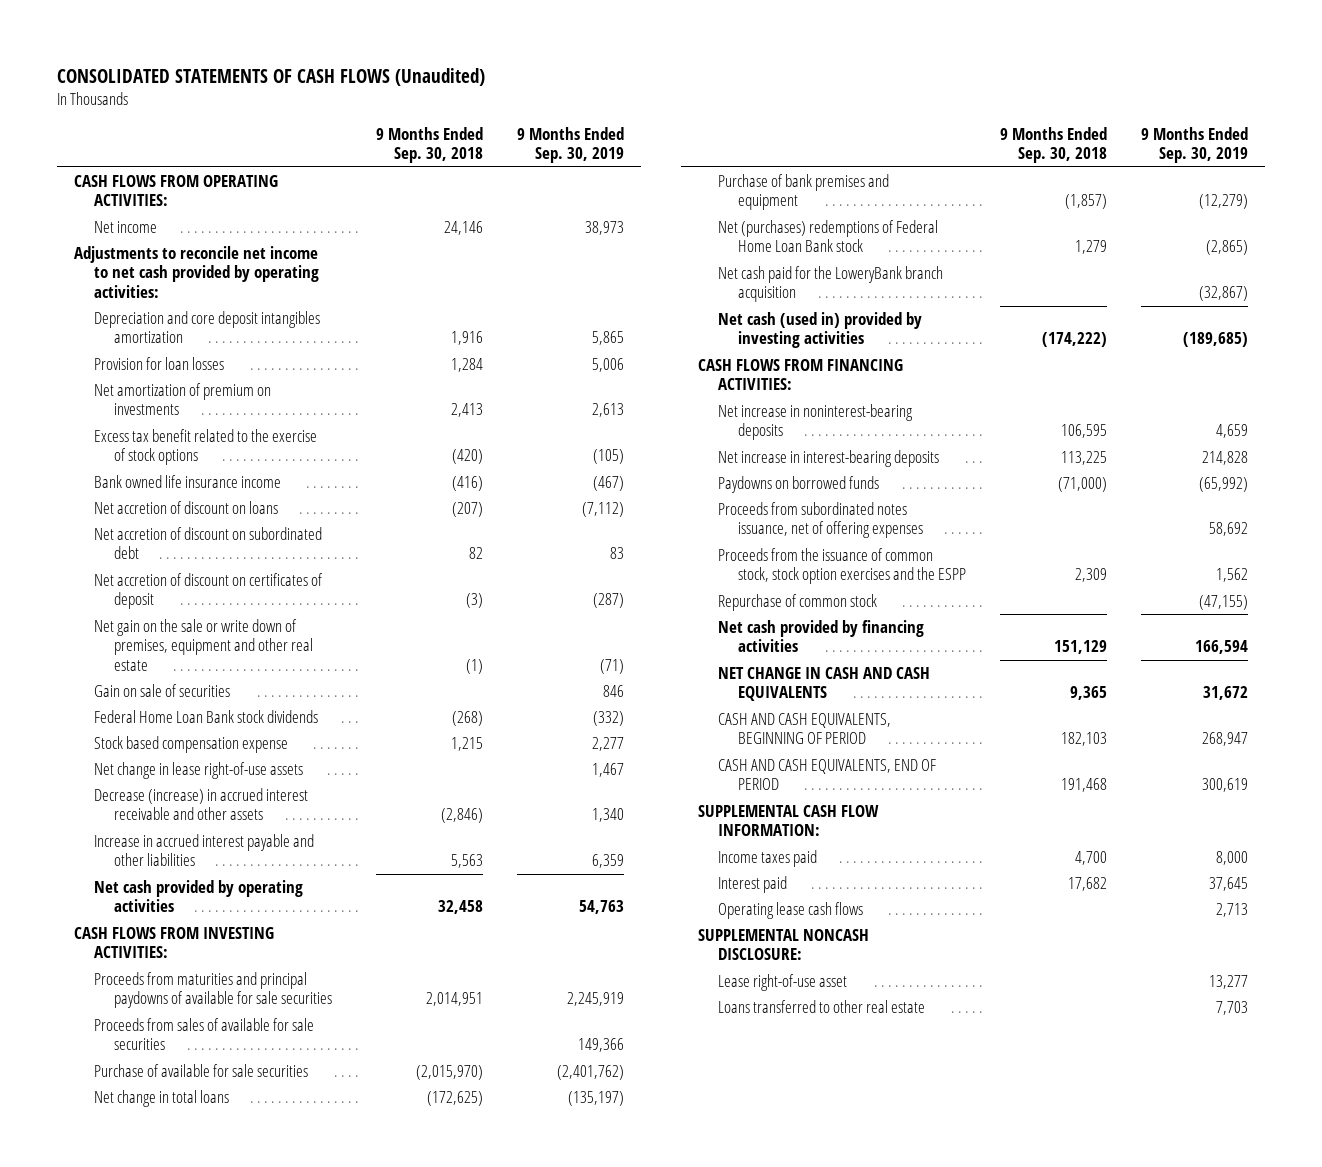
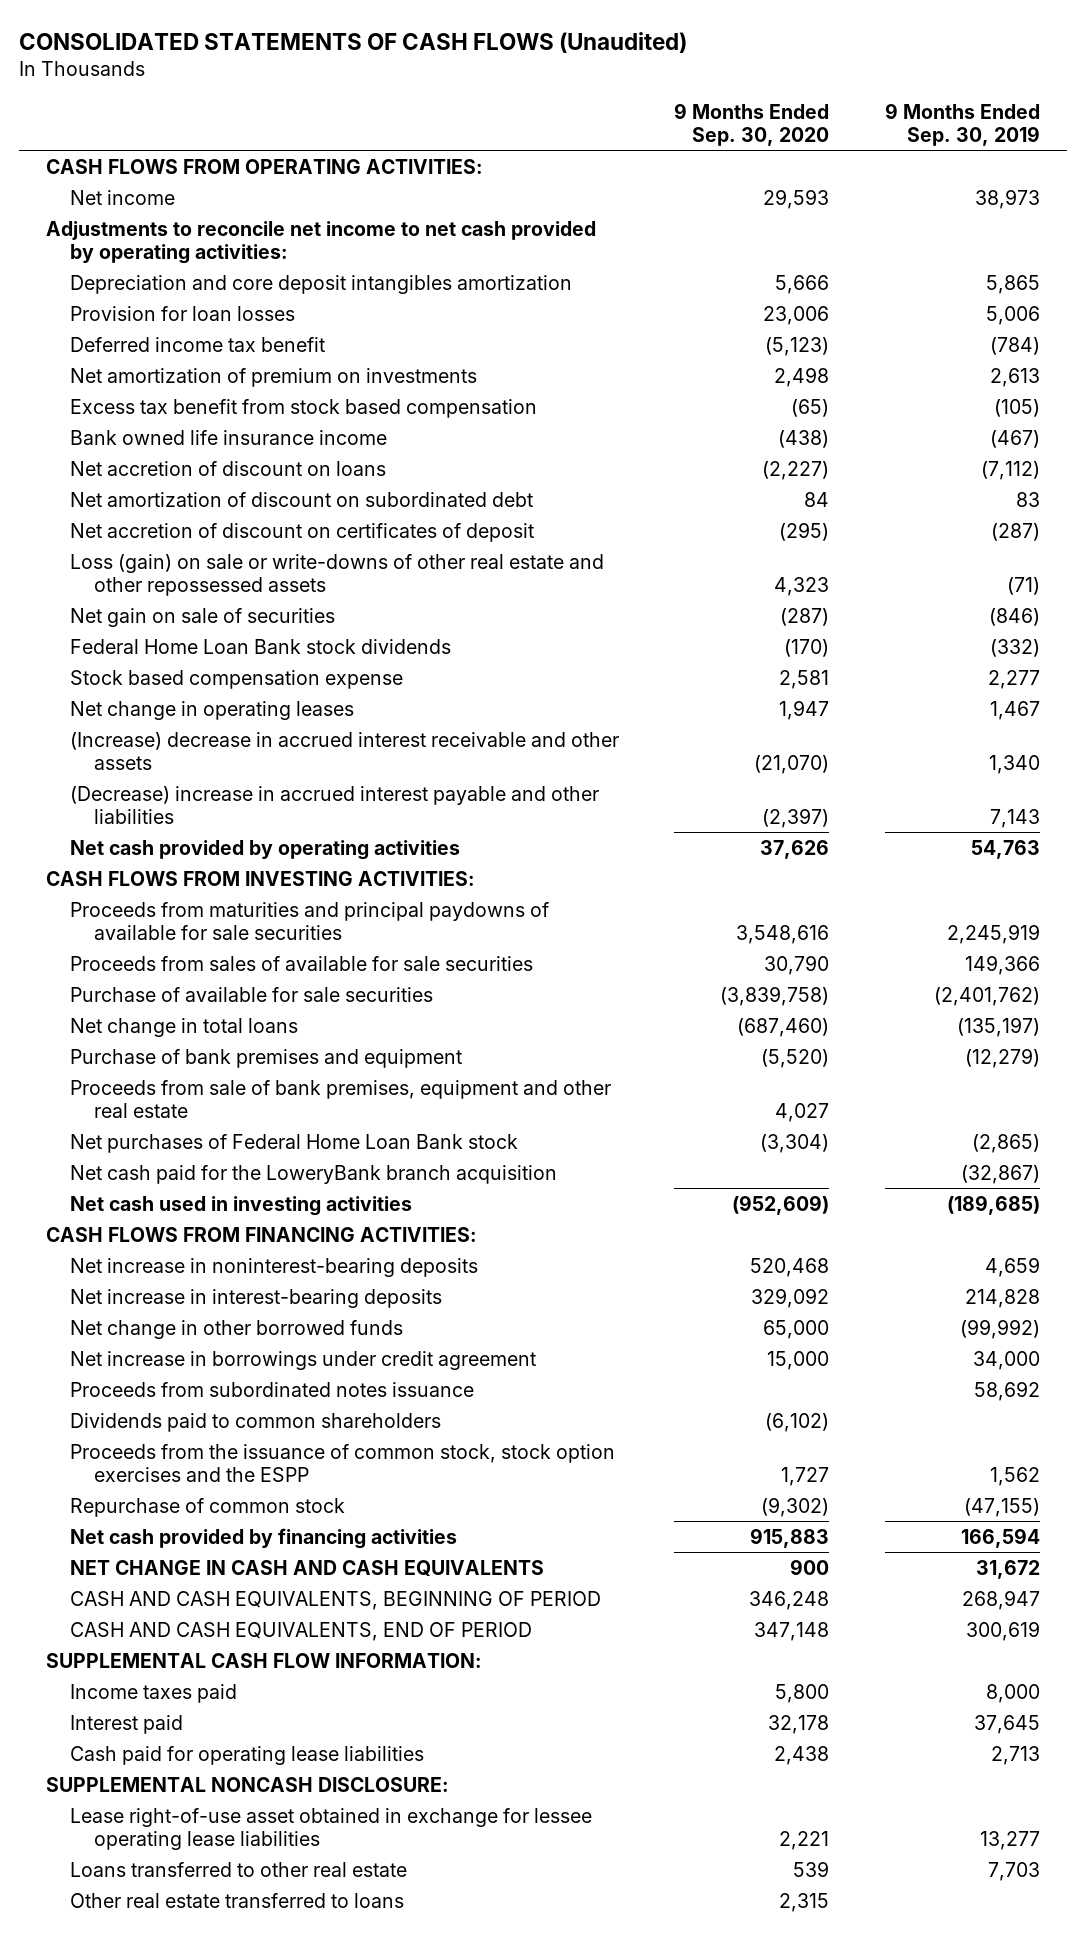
- | 9 Months Ended Sep. 30, 2018 | 9 Months Ended Sep. 30, 2019
+ | 9 Months Ended Sep. 30, 2020 | 9 Months Ended Sep. 30, 2019
+ Deferred income tax benefit | (5,123) | (784)
- Excess tax benefit related to the exercise of stock options | (420) | (105)
+ Excess tax benefit from stock based compensation | (65) | (105)
- Net accretion of discount on subordinated debt | 82 | 83
+ Net amortization of discount on subordinated debt | 84 | 83
- Net gain on the sale or write down of premises, equipment and other real estate | (1) | (71)
- Gain on sale of securities | | 846
+ Loss (gain) on sale or write-downs of other real estate and other repossessed assets | 4,323 | (71)
+ Net gain on sale of securities | (287) | (846)
- Net change in lease right-of-use assets | | 1,467
- Decrease (increase) in accrued interest receivable and other assets | (2,846) | 1,340
- Increase in accrued interest payable and other liabilities | 5,563 | 6,359
+ Net change in operating leases | 1,947 | 1,467
+ (Increase) decrease in accrued interest receivable and other assets | (21,070) | 1,340
+ (Decrease) increase in accrued interest payable and other liabilities | (2,397) | 7,143
- Net (purchases) redemptions of Federal Home Loan Bank stock | 1,279 | (2,865)
+ Proceeds from sale of bank premises, equipment and other real estate | 4,027 |
+ Net purchases of Federal Home Loan Bank stock | (3,304) | (2,865)
- Net cash (used in) provided by investing activities | (174,222) | (189,685)
+ Net cash used in investing activities | (952,609) | (189,685)
- Paydowns on borrowed funds | (71,000) | (65,992)
- Proceeds from subordinated notes issuance, net of offering expenses | | 58,692
+ Net change in other borrowed funds | 65,000 | (99,992)
+ Net increase in borrowings under credit agreement | 15,000 | 34,000
+ Proceeds from subordinated notes issuance | | 58,692
+ Dividends paid to common shareholders | (6,102) |
- Operating lease cash flows | | 2,713
+ Cash paid for operating lease liabilities | 2,438 | 2,713
- Lease right-of-use asset | | 13,277
+ Lease right-of-use asset obtained in exchange for lessee operating lease liabilities | 2,221 | 13,277
+ Other real estate transferred to loans | 2,315 |

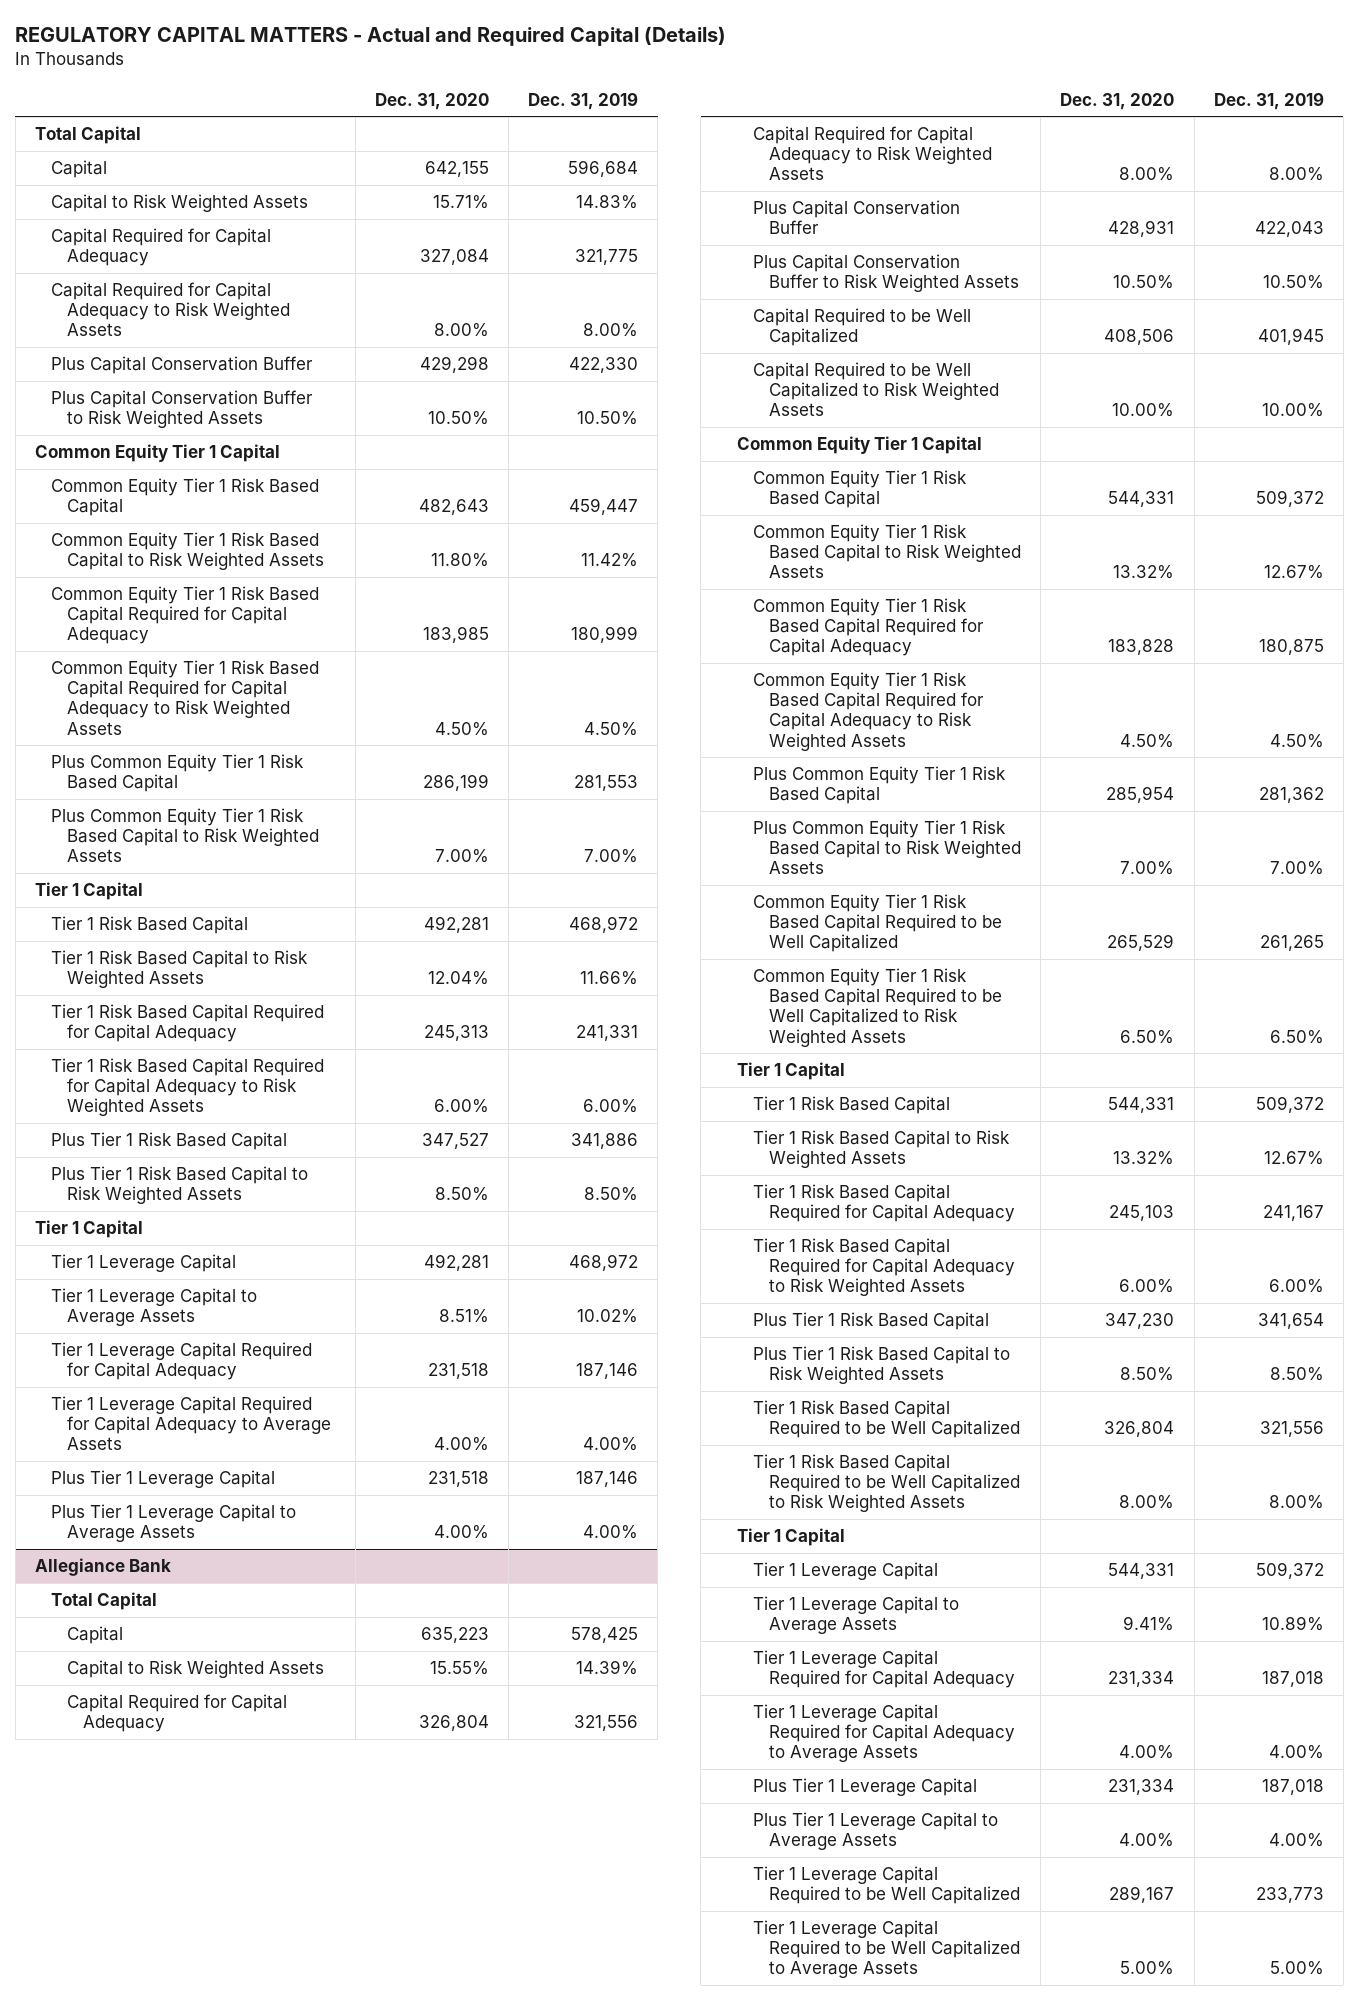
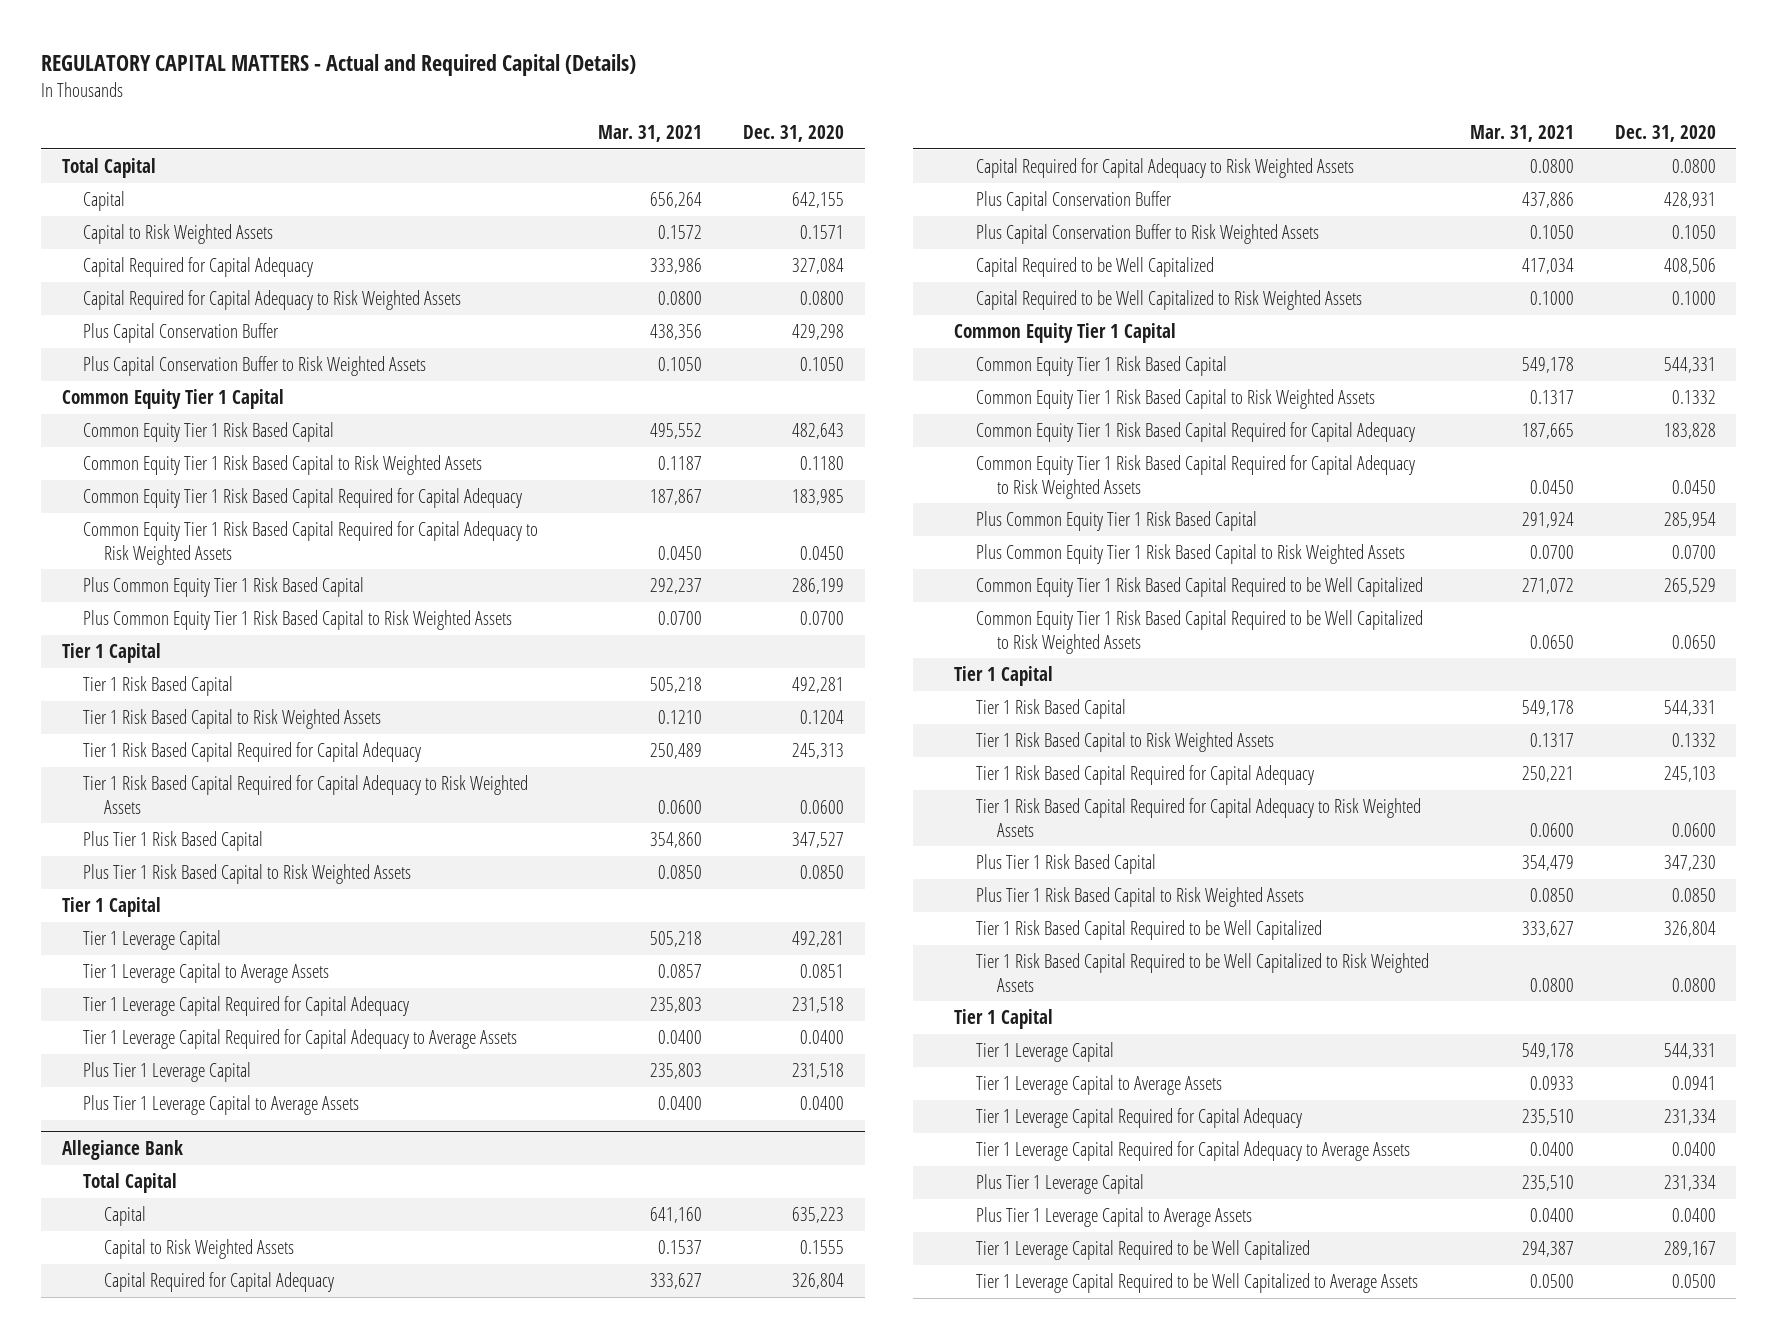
- | Dec. 31, 2020 | Dec. 31, 2019
+ | Mar. 31, 2021 | Dec. 31, 2020
- Capital to Risk Weighted Assets | 15.71% | 14.83%
+ Capital to Risk Weighted Assets | 0.1572 | 0.1571
- Capital Required for Capital Adequacy to Risk Weighted Assets | 8.00% | 8.00%
+ Capital Required for Capital Adequacy to Risk Weighted Assets | 0.0800 | 0.0800
- Plus Capital Conservation Buffer to Risk Weighted Assets | 10.50% | 10.50%
+ Plus Capital Conservation Buffer to Risk Weighted Assets | 0.1050 | 0.1050
- Common Equity Tier 1 Risk Based Capital to Risk Weighted Assets | 11.80% | 11.42%
+ Common Equity Tier 1 Risk Based Capital to Risk Weighted Assets | 0.1187 | 0.1180
- Common Equity Tier 1 Risk Based Capital Required for Capital Adequacy to Risk Weighted Assets | 4.50% | 4.50%
+ Common Equity Tier 1 Risk Based Capital Required for Capital Adequacy to Risk Weighted Assets | 0.0450 | 0.0450
- Plus Common Equity Tier 1 Risk Based Capital to Risk Weighted Assets | 7.00% | 7.00%
+ Plus Common Equity Tier 1 Risk Based Capital to Risk Weighted Assets | 0.0700 | 0.0700
- Tier 1 Risk Based Capital to Risk Weighted Assets | 12.04% | 11.66%
+ Tier 1 Risk Based Capital to Risk Weighted Assets | 0.1210 | 0.1204
- Tier 1 Risk Based Capital Required for Capital Adequacy to Risk Weighted Assets | 6.00% | 6.00%
+ Tier 1 Risk Based Capital Required for Capital Adequacy to Risk Weighted Assets | 0.0600 | 0.0600
- Plus Tier 1 Risk Based Capital to Risk Weighted Assets | 8.50% | 8.50%
+ Plus Tier 1 Risk Based Capital to Risk Weighted Assets | 0.0850 | 0.0850
- Tier 1 Leverage Capital to Average Assets | 8.51% | 10.02%
+ Tier 1 Leverage Capital to Average Assets | 0.0857 | 0.0851
- Tier 1 Leverage Capital Required for Capital Adequacy to Average Assets | 4.00% | 4.00%
+ Tier 1 Leverage Capital Required for Capital Adequacy to Average Assets | 0.0400 | 0.0400
- Plus Tier 1 Leverage Capital to Average Assets | 4.00% | 4.00%
+ Plus Tier 1 Leverage Capital to Average Assets | 0.0400 | 0.0400
@ Allegiance Bank
- Capital to Risk Weighted Assets | 15.55% | 14.39%
+ Capital to Risk Weighted Assets | 0.1537 | 0.1555
- Capital Required for Capital Adequacy to Risk Weighted Assets | 8.00% | 8.00%
+ Capital Required for Capital Adequacy to Risk Weighted Assets | 0.0800 | 0.0800
- Plus Capital Conservation Buffer to Risk Weighted Assets | 10.50% | 10.50%
+ Plus Capital Conservation Buffer to Risk Weighted Assets | 0.1050 | 0.1050
- Capital Required to be Well Capitalized to Risk Weighted Assets | 10.00% | 10.00%
+ Capital Required to be Well Capitalized to Risk Weighted Assets | 0.1000 | 0.1000
- Common Equity Tier 1 Risk Based Capital to Risk Weighted Assets | 13.32% | 12.67%
+ Common Equity Tier 1 Risk Based Capital to Risk Weighted Assets | 0.1317 | 0.1332
- Common Equity Tier 1 Risk Based Capital Required for Capital Adequacy to Risk Weighted Assets | 4.50% | 4.50%
+ Common Equity Tier 1 Risk Based Capital Required for Capital Adequacy to Risk Weighted Assets | 0.0450 | 0.0450
- Plus Common Equity Tier 1 Risk Based Capital to Risk Weighted Assets | 7.00% | 7.00%
+ Plus Common Equity Tier 1 Risk Based Capital to Risk Weighted Assets | 0.0700 | 0.0700
- Common Equity Tier 1 Risk Based Capital Required to be Well Capitalized to Risk Weighted Assets | 6.50% | 6.50%
+ Common Equity Tier 1 Risk Based Capital Required to be Well Capitalized to Risk Weighted Assets | 0.0650 | 0.0650
- Tier 1 Risk Based Capital to Risk Weighted Assets | 13.32% | 12.67%
+ Tier 1 Risk Based Capital to Risk Weighted Assets | 0.1317 | 0.1332
- Tier 1 Risk Based Capital Required for Capital Adequacy to Risk Weighted Assets | 6.00% | 6.00%
+ Tier 1 Risk Based Capital Required for Capital Adequacy to Risk Weighted Assets | 0.0600 | 0.0600
- Plus Tier 1 Risk Based Capital to Risk Weighted Assets | 8.50% | 8.50%
+ Plus Tier 1 Risk Based Capital to Risk Weighted Assets | 0.0850 | 0.0850
- Tier 1 Risk Based Capital Required to be Well Capitalized to Risk Weighted Assets | 8.00% | 8.00%
+ Tier 1 Risk Based Capital Required to be Well Capitalized to Risk Weighted Assets | 0.0800 | 0.0800
- Tier 1 Leverage Capital to Average Assets | 9.41% | 10.89%
+ Tier 1 Leverage Capital to Average Assets | 0.0933 | 0.0941
- Tier 1 Leverage Capital Required for Capital Adequacy to Average Assets | 4.00% | 4.00%
+ Tier 1 Leverage Capital Required for Capital Adequacy to Average Assets | 0.0400 | 0.0400
- Plus Tier 1 Leverage Capital to Average Assets | 4.00% | 4.00%
+ Plus Tier 1 Leverage Capital to Average Assets | 0.0400 | 0.0400
- Tier 1 Leverage Capital Required to be Well Capitalized to Average Assets | 5.00% | 5.00%
+ Tier 1 Leverage Capital Required to be Well Capitalized to Average Assets | 0.0500 | 0.0500

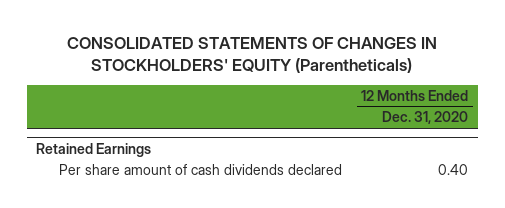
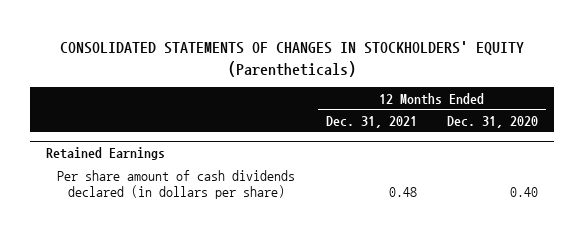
- | 12 Months Ended Dec. 31, 2020
+ | 12 Months Ended Dec. 31, 2021 | 12 Months Ended Dec. 31, 2020
@ Retained Earnings
- Per share amount of cash dividends declared | 0.40
+ Per share amount of cash dividends declared (in dollars per share) | 0.48 | 0.40

